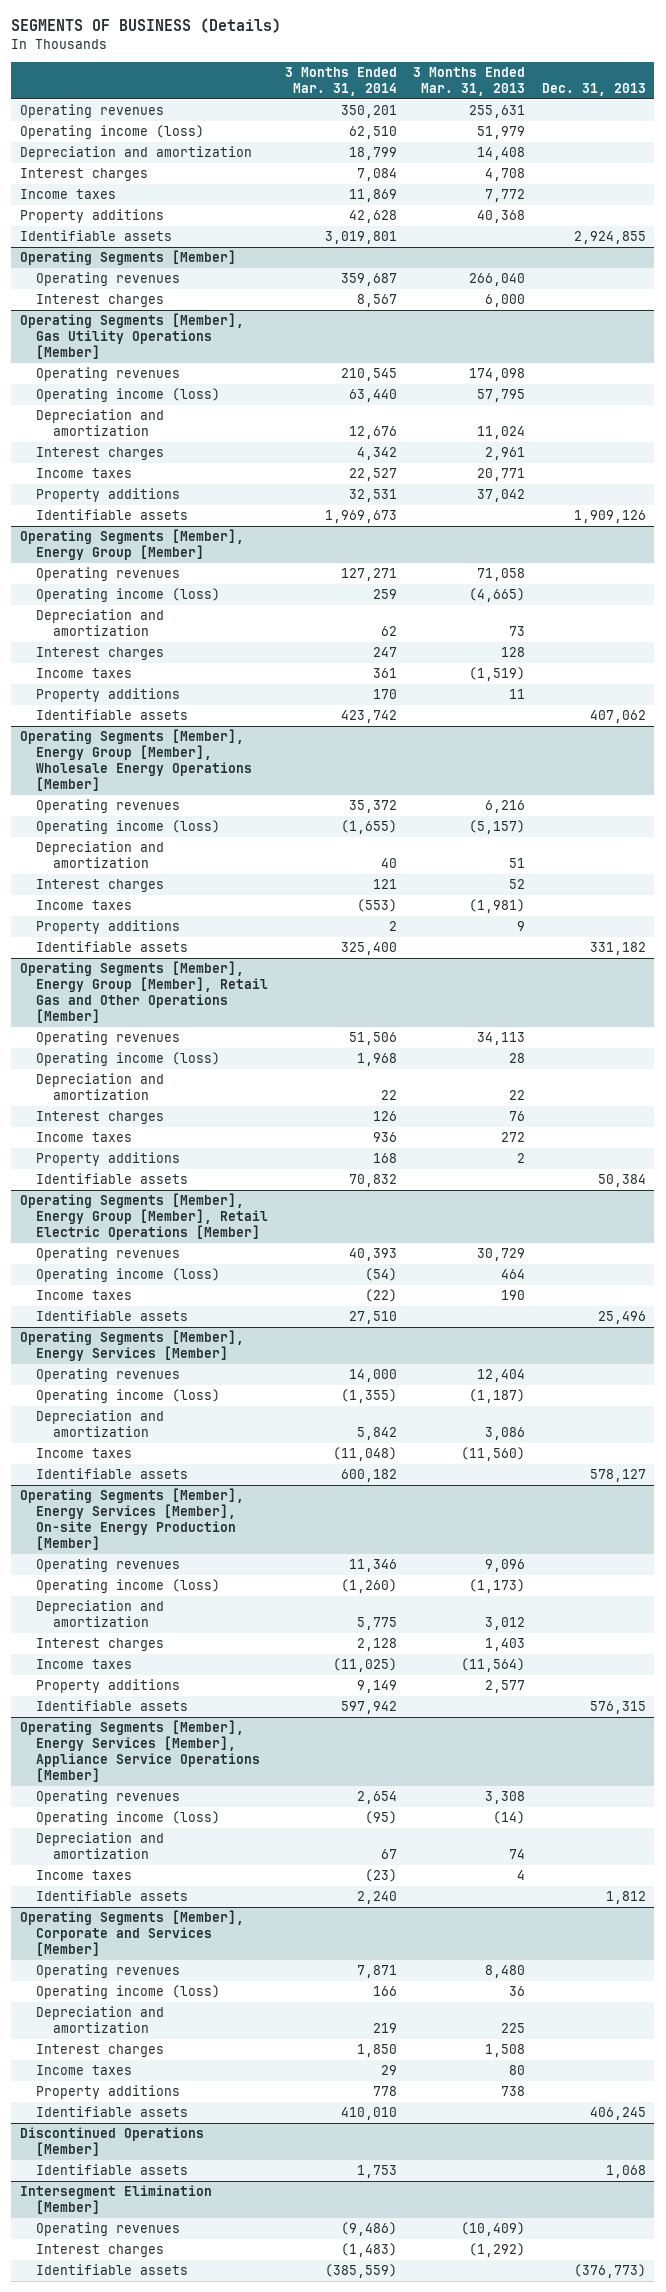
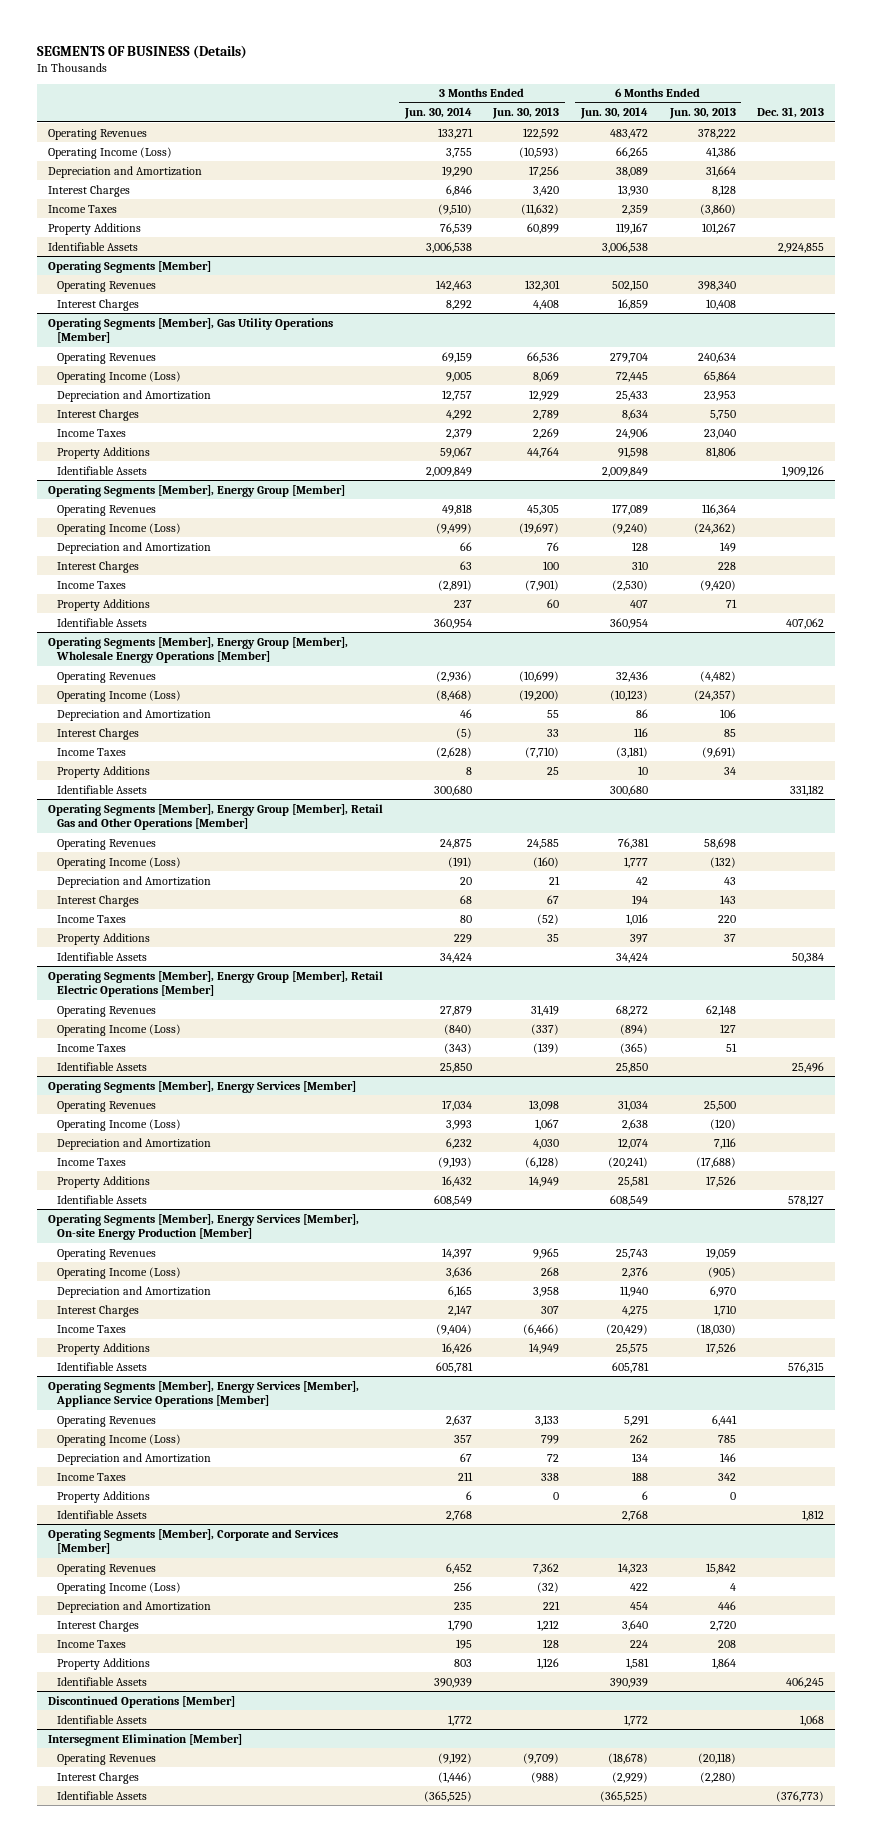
- | 3 Months Ended Mar. 31, 2014 | 3 Months Ended Mar. 31, 2013 | Dec. 31, 2013
+ | 3 Months Ended Jun. 30, 2014 | 3 Months Ended Jun. 30, 2013 | 6 Months Ended Jun. 30, 2014 | 6 Months Ended Jun. 30, 2013 | Dec. 31, 2013
- Operating revenues | 350,201 | 255,631 |
- Operating income (loss) | 62,510 | 51,979 |
- Depreciation and amortization | 18,799 | 14,408 |
- Interest charges | 7,084 | 4,708 |
- Income taxes | 11,869 | 7,772 |
- Property additions | 42,628 | 40,368 |
- Identifiable assets | 3,019,801 | | 2,924,855
+ Operating Revenues | 133,271 | 122,592 | 483,472 | 378,222 |
+ Operating Income (Loss) | 3,755 | (10,593) | 66,265 | 41,386 |
+ Depreciation and Amortization | 19,290 | 17,256 | 38,089 | 31,664 |
+ Interest Charges | 6,846 | 3,420 | 13,930 | 8,128 |
+ Income Taxes | (9,510) | (11,632) | 2,359 | (3,860) |
+ Property Additions | 76,539 | 60,899 | 119,167 | 101,267 |
+ Identifiable Assets | 3,006,538 | | 3,006,538 | | 2,924,855
@ Operating Segments [Member]
- Operating revenues | 359,687 | 266,040 |
- Interest charges | 8,567 | 6,000 |
+ Operating Revenues | 142,463 | 132,301 | 502,150 | 398,340 |
+ Interest Charges | 8,292 | 4,408 | 16,859 | 10,408 |
@ Operating Segments [Member], Gas Utility Operations [Member]
- Operating revenues | 210,545 | 174,098 |
- Operating income (loss) | 63,440 | 57,795 |
- Depreciation and amortization | 12,676 | 11,024 |
- Interest charges | 4,342 | 2,961 |
- Income taxes | 22,527 | 20,771 |
- Property additions | 32,531 | 37,042 |
- Identifiable assets | 1,969,673 | | 1,909,126
+ Operating Revenues | 69,159 | 66,536 | 279,704 | 240,634 |
+ Operating Income (Loss) | 9,005 | 8,069 | 72,445 | 65,864 |
+ Depreciation and Amortization | 12,757 | 12,929 | 25,433 | 23,953 |
+ Interest Charges | 4,292 | 2,789 | 8,634 | 5,750 |
+ Income Taxes | 2,379 | 2,269 | 24,906 | 23,040 |
+ Property Additions | 59,067 | 44,764 | 91,598 | 81,806 |
+ Identifiable Assets | 2,009,849 | | 2,009,849 | | 1,909,126
@ Operating Segments [Member], Energy Group [Member]
- Operating revenues | 127,271 | 71,058 |
- Operating income (loss) | 259 | (4,665) |
- Depreciation and amortization | 62 | 73 |
- Interest charges | 247 | 128 |
- Income taxes | 361 | (1,519) |
- Property additions | 170 | 11 |
- Identifiable assets | 423,742 | | 407,062
+ Operating Revenues | 49,818 | 45,305 | 177,089 | 116,364 |
+ Operating Income (Loss) | (9,499) | (19,697) | (9,240) | (24,362) |
+ Depreciation and Amortization | 66 | 76 | 128 | 149 |
+ Interest Charges | 63 | 100 | 310 | 228 |
+ Income Taxes | (2,891) | (7,901) | (2,530) | (9,420) |
+ Property Additions | 237 | 60 | 407 | 71 |
+ Identifiable Assets | 360,954 | | 360,954 | | 407,062
@ Operating Segments [Member], Energy Group [Member], Wholesale Energy Operations [Member]
- Operating revenues | 35,372 | 6,216 |
- Operating income (loss) | (1,655) | (5,157) |
- Depreciation and amortization | 40 | 51 |
- Interest charges | 121 | 52 |
- Income taxes | (553) | (1,981) |
- Property additions | 2 | 9 |
- Identifiable assets | 325,400 | | 331,182
+ Operating Revenues | (2,936) | (10,699) | 32,436 | (4,482) |
+ Operating Income (Loss) | (8,468) | (19,200) | (10,123) | (24,357) |
+ Depreciation and Amortization | 46 | 55 | 86 | 106 |
+ Interest Charges | (5) | 33 | 116 | 85 |
+ Income Taxes | (2,628) | (7,710) | (3,181) | (9,691) |
+ Property Additions | 8 | 25 | 10 | 34 |
+ Identifiable Assets | 300,680 | | 300,680 | | 331,182
@ Operating Segments [Member], Energy Group [Member], Retail Gas and Other Operations [Member]
- Operating revenues | 51,506 | 34,113 |
- Operating income (loss) | 1,968 | 28 |
- Depreciation and amortization | 22 | 22 |
- Interest charges | 126 | 76 |
- Income taxes | 936 | 272 |
- Property additions | 168 | 2 |
- Identifiable assets | 70,832 | | 50,384
+ Operating Revenues | 24,875 | 24,585 | 76,381 | 58,698 |
+ Operating Income (Loss) | (191) | (160) | 1,777 | (132) |
+ Depreciation and Amortization | 20 | 21 | 42 | 43 |
+ Interest Charges | 68 | 67 | 194 | 143 |
+ Income Taxes | 80 | (52) | 1,016 | 220 |
+ Property Additions | 229 | 35 | 397 | 37 |
+ Identifiable Assets | 34,424 | | 34,424 | | 50,384
@ Operating Segments [Member], Energy Group [Member], Retail Electric Operations [Member]
- Operating revenues | 40,393 | 30,729 |
- Operating income (loss) | (54) | 464 |
- Income taxes | (22) | 190 |
- Identifiable assets | 27,510 | | 25,496
+ Operating Revenues | 27,879 | 31,419 | 68,272 | 62,148 |
+ Operating Income (Loss) | (840) | (337) | (894) | 127 |
+ Income Taxes | (343) | (139) | (365) | 51 |
+ Identifiable Assets | 25,850 | | 25,850 | | 25,496
@ Operating Segments [Member], Energy Services [Member]
- Operating revenues | 14,000 | 12,404 |
- Operating income (loss) | (1,355) | (1,187) |
- Depreciation and amortization | 5,842 | 3,086 |
- Income taxes | (11,048) | (11,560) |
- Identifiable assets | 600,182 | | 578,127
+ Operating Revenues | 17,034 | 13,098 | 31,034 | 25,500 |
+ Operating Income (Loss) | 3,993 | 1,067 | 2,638 | (120) |
+ Depreciation and Amortization | 6,232 | 4,030 | 12,074 | 7,116 |
+ Income Taxes | (9,193) | (6,128) | (20,241) | (17,688) |
+ Property Additions | 16,432 | 14,949 | 25,581 | 17,526 |
+ Identifiable Assets | 608,549 | | 608,549 | | 578,127
@ Operating Segments [Member], Energy Services [Member], On-site Energy Production [Member]
- Operating revenues | 11,346 | 9,096 |
- Operating income (loss) | (1,260) | (1,173) |
- Depreciation and amortization | 5,775 | 3,012 |
- Interest charges | 2,128 | 1,403 |
- Income taxes | (11,025) | (11,564) |
- Property additions | 9,149 | 2,577 |
- Identifiable assets | 597,942 | | 576,315
+ Operating Revenues | 14,397 | 9,965 | 25,743 | 19,059 |
+ Operating Income (Loss) | 3,636 | 268 | 2,376 | (905) |
+ Depreciation and Amortization | 6,165 | 3,958 | 11,940 | 6,970 |
+ Interest Charges | 2,147 | 307 | 4,275 | 1,710 |
+ Income Taxes | (9,404) | (6,466) | (20,429) | (18,030) |
+ Property Additions | 16,426 | 14,949 | 25,575 | 17,526 |
+ Identifiable Assets | 605,781 | | 605,781 | | 576,315
@ Operating Segments [Member], Energy Services [Member], Appliance Service Operations [Member]
- Operating revenues | 2,654 | 3,308 |
- Operating income (loss) | (95) | (14) |
- Depreciation and amortization | 67 | 74 |
- Income taxes | (23) | 4 |
- Identifiable assets | 2,240 | | 1,812
+ Operating Revenues | 2,637 | 3,133 | 5,291 | 6,441 |
+ Operating Income (Loss) | 357 | 799 | 262 | 785 |
+ Depreciation and Amortization | 67 | 72 | 134 | 146 |
+ Income Taxes | 211 | 338 | 188 | 342 |
+ Property Additions | 6 | 0 | 6 | 0 |
+ Identifiable Assets | 2,768 | | 2,768 | | 1,812
@ Operating Segments [Member], Corporate and Services [Member]
- Operating revenues | 7,871 | 8,480 |
- Operating income (loss) | 166 | 36 |
- Depreciation and amortization | 219 | 225 |
- Interest charges | 1,850 | 1,508 |
- Income taxes | 29 | 80 |
- Property additions | 778 | 738 |
- Identifiable assets | 410,010 | | 406,245
+ Operating Revenues | 6,452 | 7,362 | 14,323 | 15,842 |
+ Operating Income (Loss) | 256 | (32) | 422 | 4 |
+ Depreciation and Amortization | 235 | 221 | 454 | 446 |
+ Interest Charges | 1,790 | 1,212 | 3,640 | 2,720 |
+ Income Taxes | 195 | 128 | 224 | 208 |
+ Property Additions | 803 | 1,126 | 1,581 | 1,864 |
+ Identifiable Assets | 390,939 | | 390,939 | | 406,245
@ Discontinued Operations [Member]
- Identifiable assets | 1,753 | | 1,068
+ Identifiable Assets | 1,772 | | 1,772 | | 1,068
@ Intersegment Elimination [Member]
- Operating revenues | (9,486) | (10,409) |
- Interest charges | (1,483) | (1,292) |
- Identifiable assets | (385,559) | | (376,773)
+ Operating Revenues | (9,192) | (9,709) | (18,678) | (20,118) |
+ Interest Charges | (1,446) | (988) | (2,929) | (2,280) |
+ Identifiable Assets | (365,525) | | (365,525) | | (376,773)

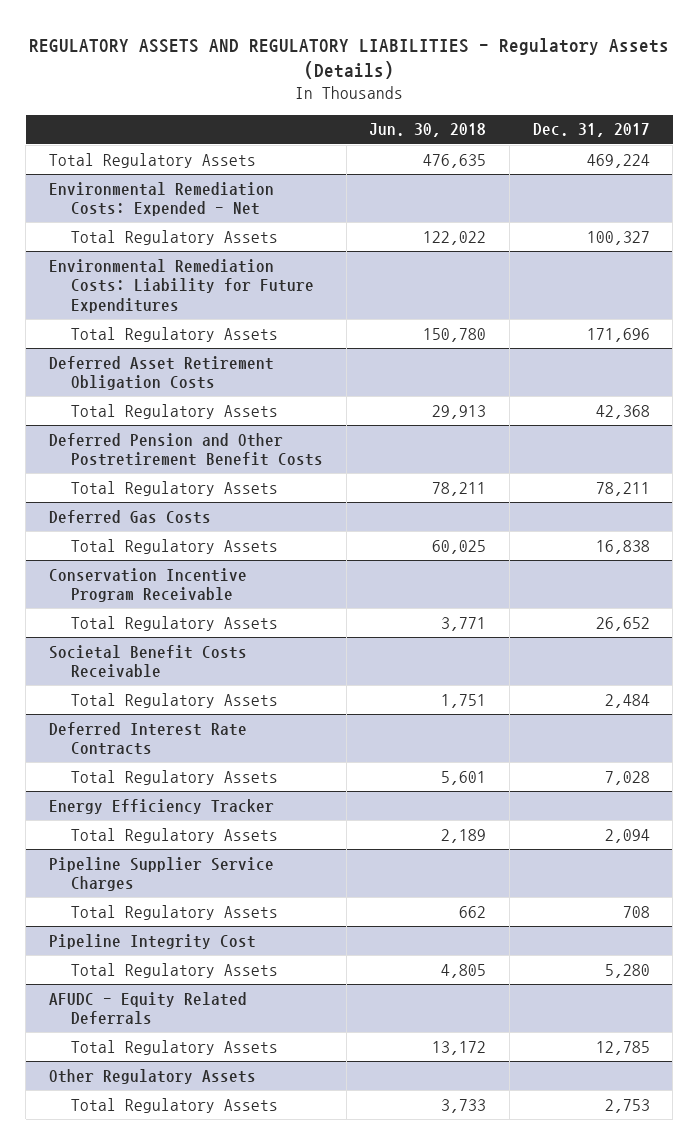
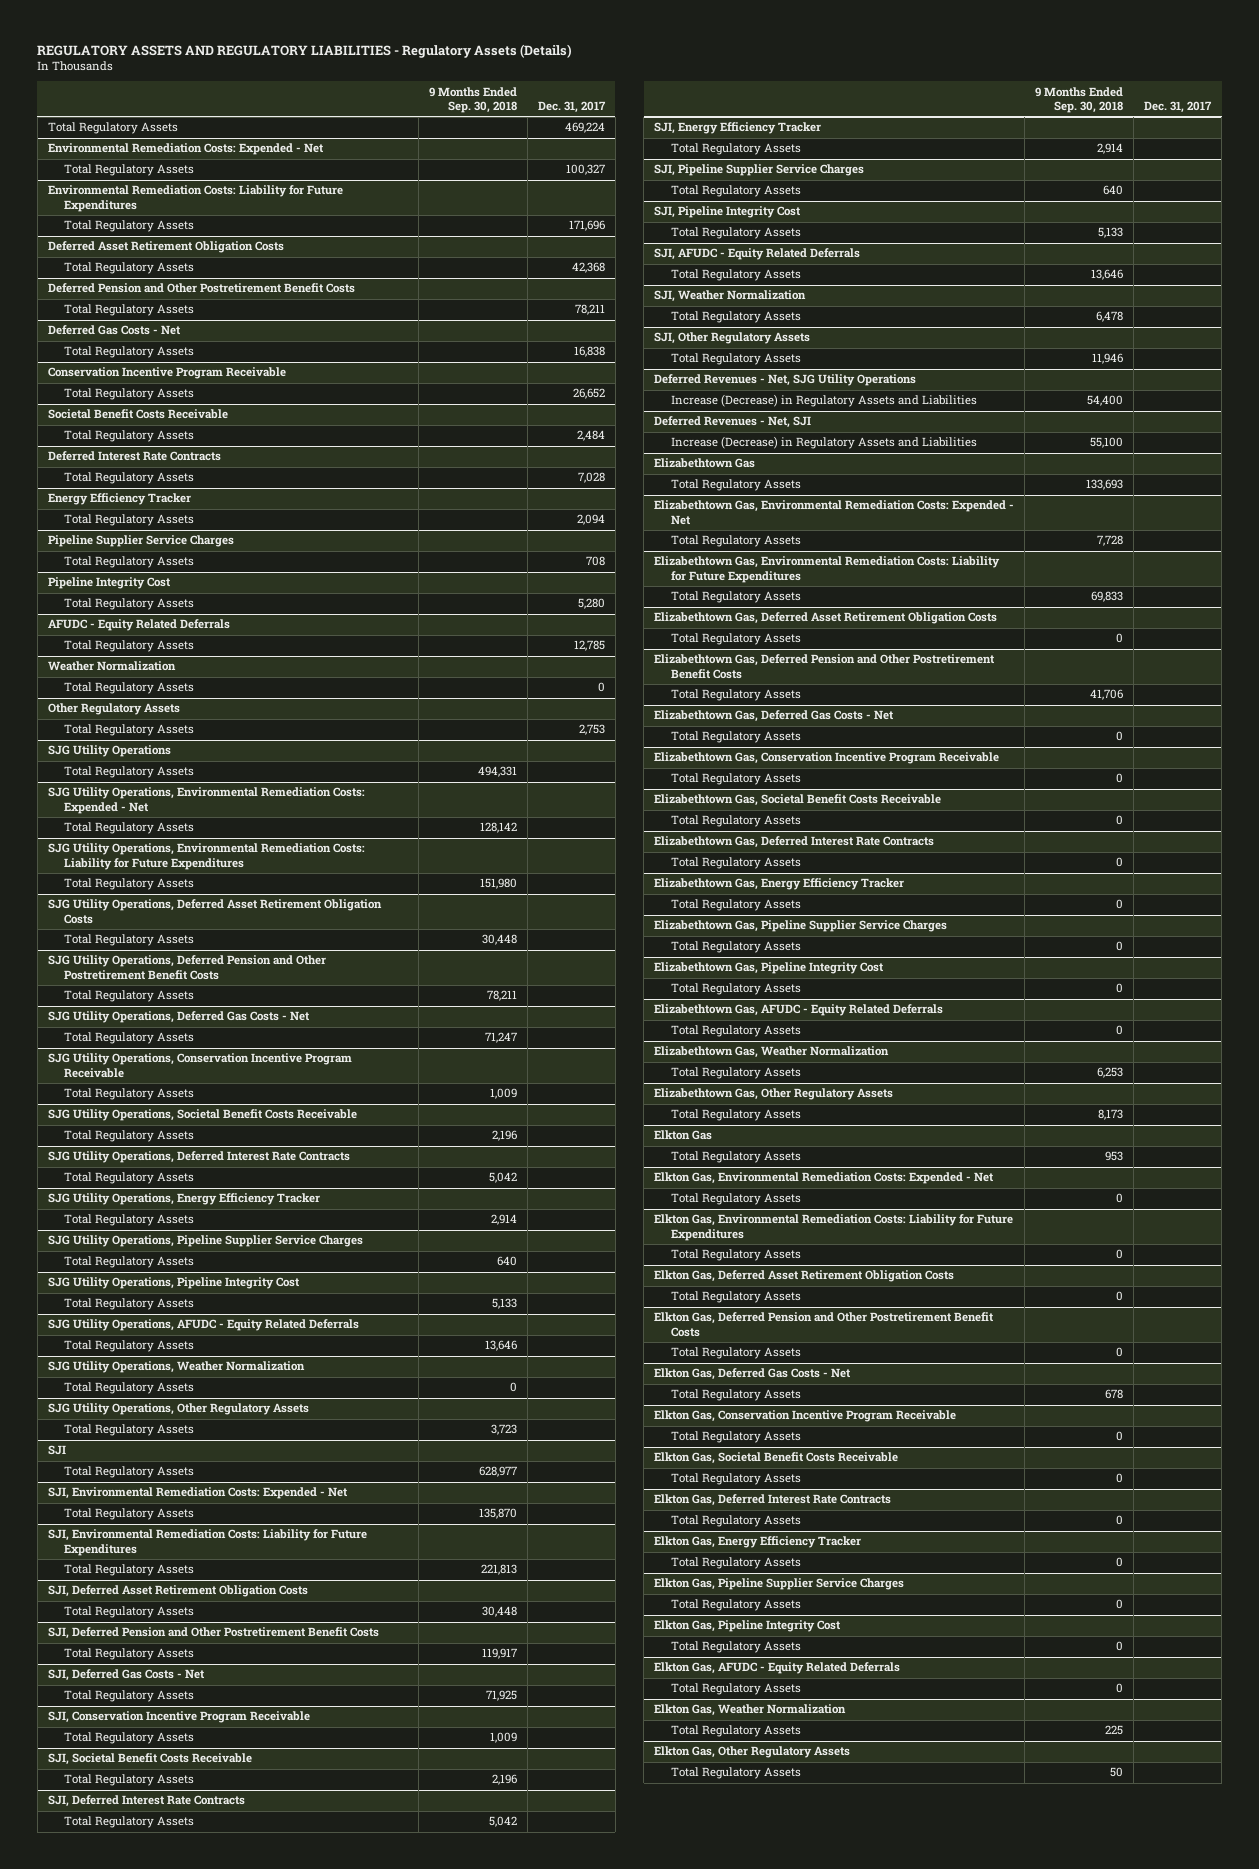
- | Jun. 30, 2018 | Dec. 31, 2017
+ | 9 Months Ended Sep. 30, 2018 | Dec. 31, 2017
- Deferred Gas Costs
+ Deferred Gas Costs - Net
+ Weather Normalization
+ Total Regulatory Assets | | 0
+ SJG Utility Operations
+ Total Regulatory Assets | 494,331 |
+ SJG Utility Operations, Environmental Remediation Costs: Expended - Net
+ Total Regulatory Assets | 128,142 |
+ SJG Utility Operations, Environmental Remediation Costs: Liability for Future Expenditures
+ Total Regulatory Assets | 151,980 |
+ SJG Utility Operations, Deferred Asset Retirement Obligation Costs
+ Total Regulatory Assets | 30,448 |
+ SJG Utility Operations, Deferred Pension and Other Postretirement Benefit Costs
+ Total Regulatory Assets | 78,211 |
+ SJG Utility Operations, Deferred Gas Costs - Net
+ Total Regulatory Assets | 71,247 |
+ SJG Utility Operations, Conservation Incentive Program Receivable
+ Total Regulatory Assets | 1,009 |
+ SJG Utility Operations, Societal Benefit Costs Receivable
+ Total Regulatory Assets | 2,196 |
+ SJG Utility Operations, Deferred Interest Rate Contracts
+ Total Regulatory Assets | 5,042 |
+ SJG Utility Operations, Energy Efficiency Tracker
+ Total Regulatory Assets | 2,914 |
+ SJG Utility Operations, Pipeline Supplier Service Charges
+ Total Regulatory Assets | 640 |
+ SJG Utility Operations, Pipeline Integrity Cost
+ Total Regulatory Assets | 5,133 |
+ SJG Utility Operations, AFUDC - Equity Related Deferrals
+ Total Regulatory Assets | 13,646 |
+ SJG Utility Operations, Weather Normalization
+ Total Regulatory Assets | 0 |
+ SJG Utility Operations, Other Regulatory Assets
+ Total Regulatory Assets | 3,723 |
+ SJI
+ Total Regulatory Assets | 628,977 |
+ SJI, Environmental Remediation Costs: Expended - Net
+ Total Regulatory Assets | 135,870 |
+ SJI, Environmental Remediation Costs: Liability for Future Expenditures
+ Total Regulatory Assets | 221,813 |
+ SJI, Deferred Asset Retirement Obligation Costs
+ Total Regulatory Assets | 30,448 |
+ SJI, Deferred Pension and Other Postretirement Benefit Costs
+ Total Regulatory Assets | 119,917 |
+ SJI, Deferred Gas Costs - Net
+ Total Regulatory Assets | 71,925 |
+ SJI, Conservation Incentive Program Receivable
+ Total Regulatory Assets | 1,009 |
+ SJI, Societal Benefit Costs Receivable
+ Total Regulatory Assets | 2,196 |
+ SJI, Deferred Interest Rate Contracts
+ Total Regulatory Assets | 5,042 |
+ SJI, Energy Efficiency Tracker
+ Total Regulatory Assets | 2,914 |
+ SJI, Pipeline Supplier Service Charges
+ Total Regulatory Assets | 640 |
+ SJI, Pipeline Integrity Cost
+ Total Regulatory Assets | 5,133 |
+ SJI, AFUDC - Equity Related Deferrals
+ Total Regulatory Assets | 13,646 |
+ SJI, Weather Normalization
+ Total Regulatory Assets | 6,478 |
+ SJI, Other Regulatory Assets
+ Total Regulatory Assets | 11,946 |
+ Deferred Revenues - Net, SJG Utility Operations
+ Increase (Decrease) in Regulatory Assets and Liabilities | 54,400 |
+ Deferred Revenues - Net, SJI
+ Increase (Decrease) in Regulatory Assets and Liabilities | 55,100 |
+ Elizabethtown Gas
+ Total Regulatory Assets | 133,693 |
+ Elizabethtown Gas, Environmental Remediation Costs: Expended - Net
+ Total Regulatory Assets | 7,728 |
+ Elizabethtown Gas, Environmental Remediation Costs: Liability for Future Expenditures
+ Total Regulatory Assets | 69,833 |
+ Elizabethtown Gas, Deferred Asset Retirement Obligation Costs
+ Total Regulatory Assets | 0 |
+ Elizabethtown Gas, Deferred Pension and Other Postretirement Benefit Costs
+ Total Regulatory Assets | 41,706 |
+ Elizabethtown Gas, Deferred Gas Costs - Net
+ Total Regulatory Assets | 0 |
+ Elizabethtown Gas, Conservation Incentive Program Receivable
+ Total Regulatory Assets | 0 |
+ Elizabethtown Gas, Societal Benefit Costs Receivable
+ Total Regulatory Assets | 0 |
+ Elizabethtown Gas, Deferred Interest Rate Contracts
+ Total Regulatory Assets | 0 |
+ Elizabethtown Gas, Energy Efficiency Tracker
+ Total Regulatory Assets | 0 |
+ Elizabethtown Gas, Pipeline Supplier Service Charges
+ Total Regulatory Assets | 0 |
+ Elizabethtown Gas, Pipeline Integrity Cost
+ Total Regulatory Assets | 0 |
+ Elizabethtown Gas, AFUDC - Equity Related Deferrals
+ Total Regulatory Assets | 0 |
+ Elizabethtown Gas, Weather Normalization
+ Total Regulatory Assets | 6,253 |
+ Elizabethtown Gas, Other Regulatory Assets
+ Total Regulatory Assets | 8,173 |
+ Elkton Gas
+ Total Regulatory Assets | 953 |
+ Elkton Gas, Environmental Remediation Costs: Expended - Net
+ Total Regulatory Assets | 0 |
+ Elkton Gas, Environmental Remediation Costs: Liability for Future Expenditures
+ Total Regulatory Assets | 0 |
+ Elkton Gas, Deferred Asset Retirement Obligation Costs
+ Total Regulatory Assets | 0 |
+ Elkton Gas, Deferred Pension and Other Postretirement Benefit Costs
+ Total Regulatory Assets | 0 |
+ Elkton Gas, Deferred Gas Costs - Net
+ Total Regulatory Assets | 678 |
+ Elkton Gas, Conservation Incentive Program Receivable
+ Total Regulatory Assets | 0 |
+ Elkton Gas, Societal Benefit Costs Receivable
+ Total Regulatory Assets | 0 |
+ Elkton Gas, Deferred Interest Rate Contracts
+ Total Regulatory Assets | 0 |
+ Elkton Gas, Energy Efficiency Tracker
+ Total Regulatory Assets | 0 |
+ Elkton Gas, Pipeline Supplier Service Charges
+ Total Regulatory Assets | 0 |
+ Elkton Gas, Pipeline Integrity Cost
+ Total Regulatory Assets | 0 |
+ Elkton Gas, AFUDC - Equity Related Deferrals
+ Total Regulatory Assets | 0 |
+ Elkton Gas, Weather Normalization
+ Total Regulatory Assets | 225 |
+ Elkton Gas, Other Regulatory Assets
+ Total Regulatory Assets | 50 |

